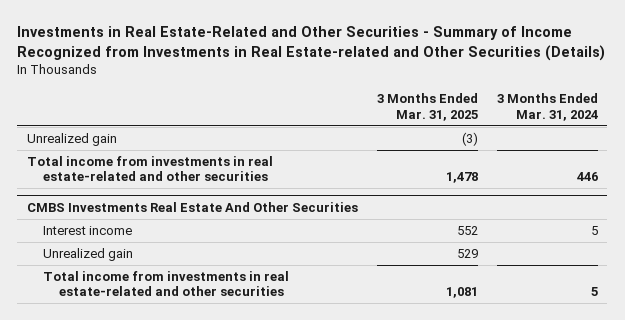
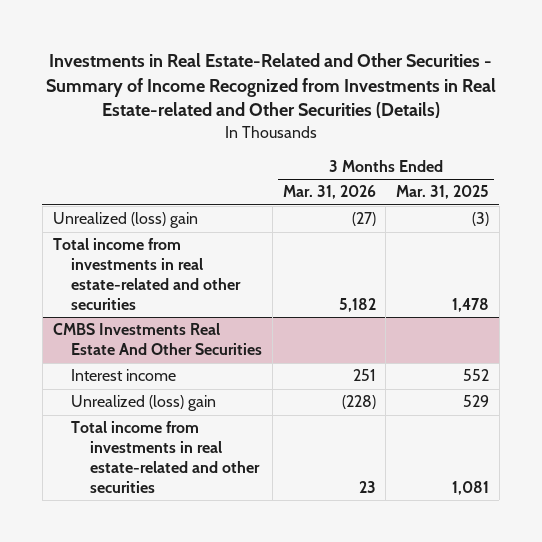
- | 3 Months Ended Mar. 31, 2025 | 3 Months Ended Mar. 31, 2024
+ | 3 Months Ended Mar. 31, 2026 | 3 Months Ended Mar. 31, 2025
- Unrealized gain | (3) |
+ Unrealized (loss) gain | (27) | (3)
@ CMBS Investments Real Estate And Other Securities
- Unrealized gain | 529 |
+ Unrealized (loss) gain | (228) | 529

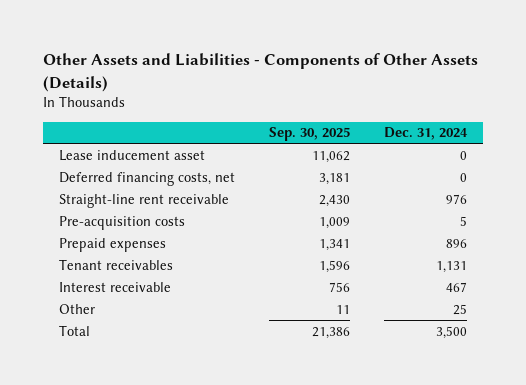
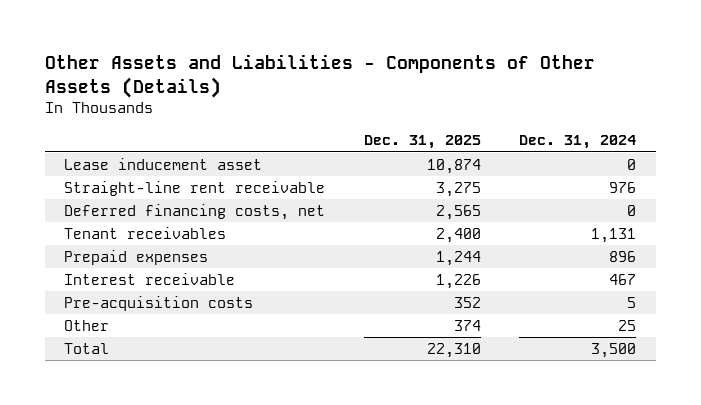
- | Sep. 30, 2025 | Dec. 31, 2024
+ | Dec. 31, 2025 | Dec. 31, 2024
moved down: Deferred financing costs, net | 2,565 | 0
moved down: Prepaid expenses | 1,244 | 896
moved down: Pre-acquisition costs | 352 | 5

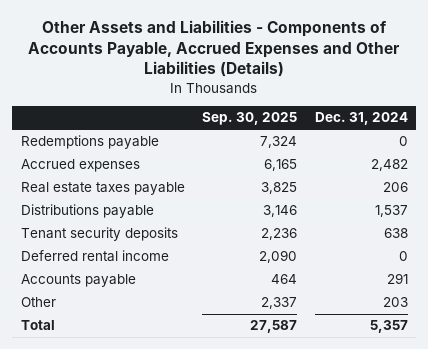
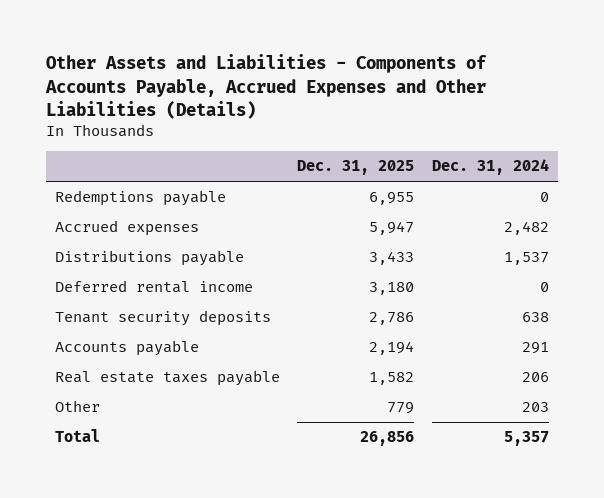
- | Sep. 30, 2025 | Dec. 31, 2024
+ | Dec. 31, 2025 | Dec. 31, 2024
moved down: Tenant security deposits | 2,786 | 638
moved down: Real estate taxes payable | 1,582 | 206

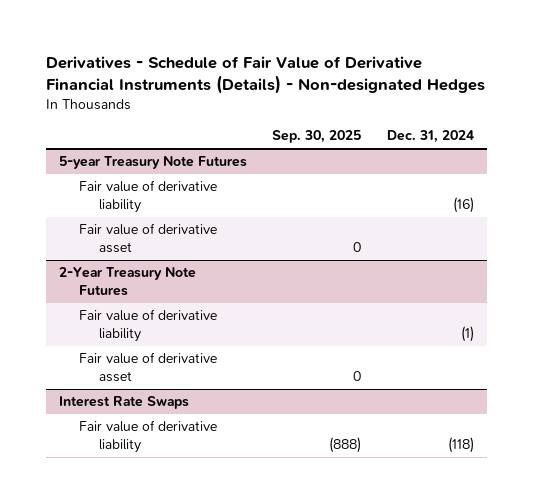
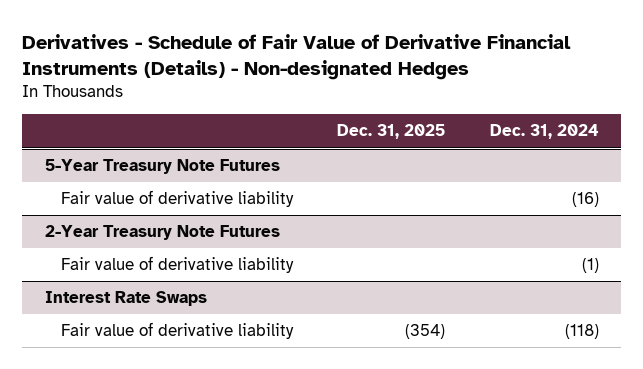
- | Sep. 30, 2025 | Dec. 31, 2024
+ | Dec. 31, 2025 | Dec. 31, 2024
- 5-year Treasury Note Futures
+ 5-Year Treasury Note Futures
- Fair value of derivative asset | 0 |
@ 2-Year Treasury Note Futures
- Fair value of derivative asset | 0 |

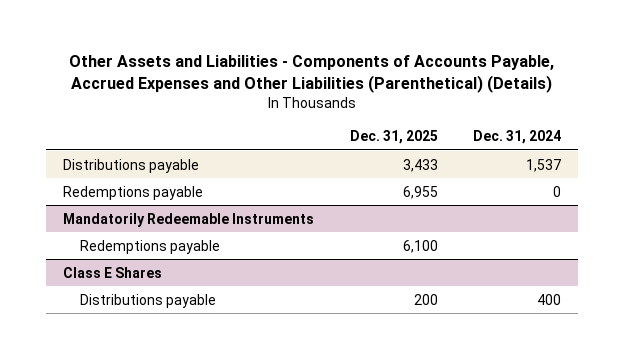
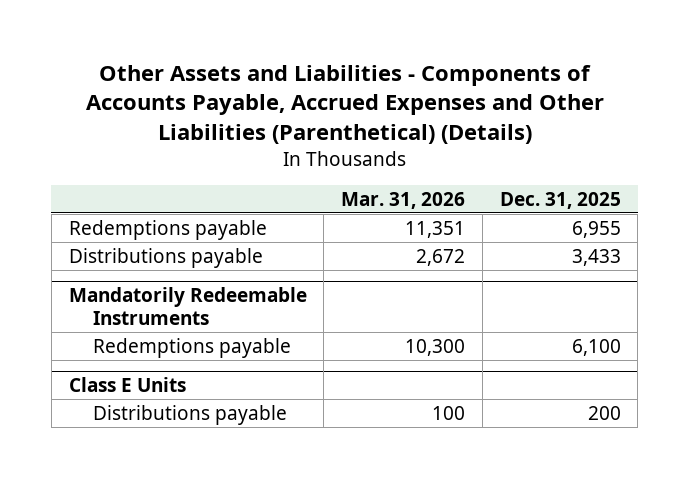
- | Dec. 31, 2025 | Dec. 31, 2024
+ | Mar. 31, 2026 | Dec. 31, 2025
moved down: Distributions payable | 2,672 | 3,433
- Class E Shares
+ Class E Units

